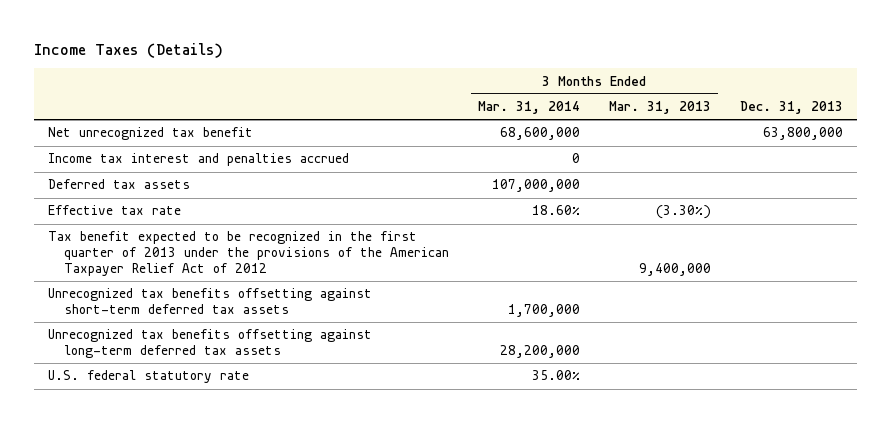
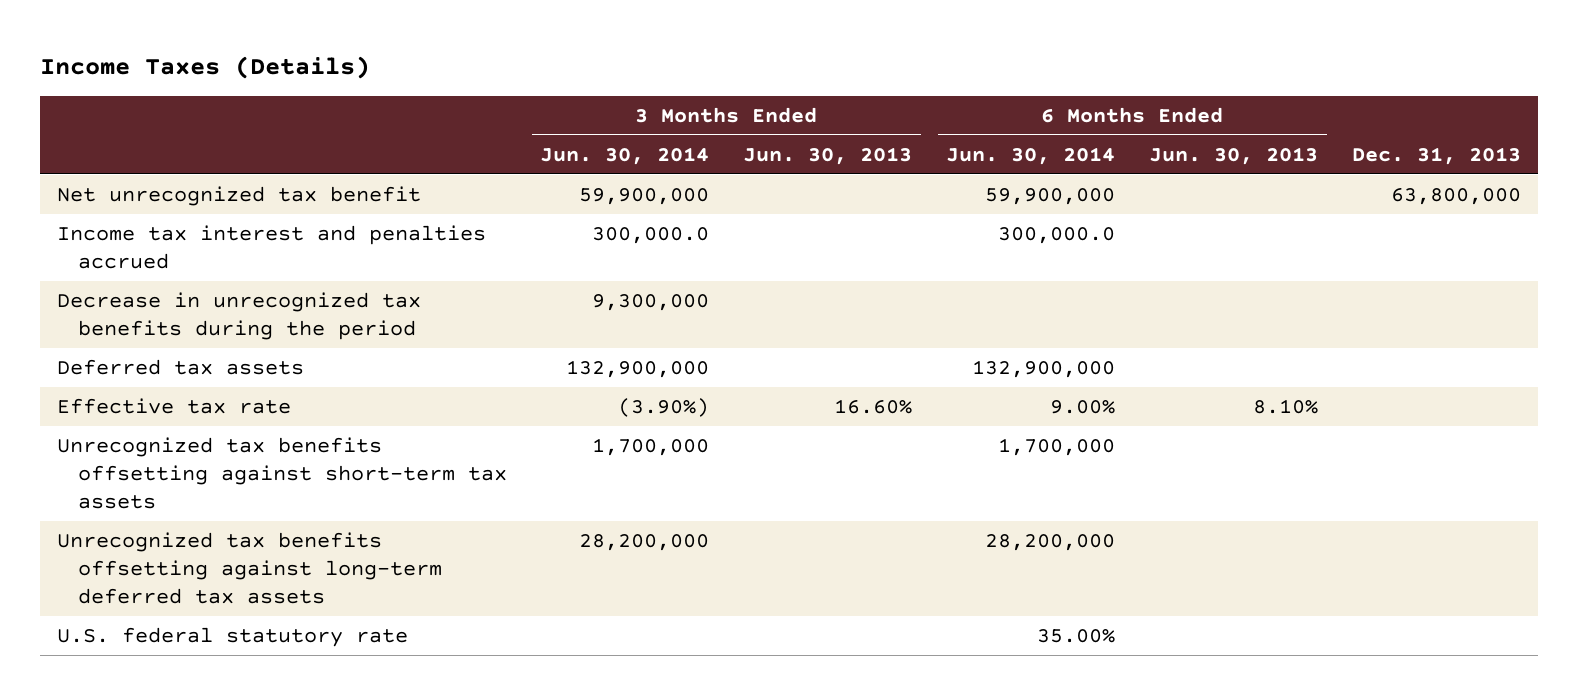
- | 3 Months Ended Mar. 31, 2014 | 3 Months Ended Mar. 31, 2013 | Dec. 31, 2013
+ | 3 Months Ended Jun. 30, 2014 | 3 Months Ended Jun. 30, 2013 | 6 Months Ended Jun. 30, 2014 | 6 Months Ended Jun. 30, 2013 | Dec. 31, 2013
+ Decrease in unrecognized tax benefits during the period | 9,300,000 | | | |
- Tax benefit expected to be recognized in the first quarter of 2013 under the provisions of the American Taxpayer Relief Act of 2012 | | 9,400,000 |
- Unrecognized tax benefits offsetting against short-term deferred tax assets | 1,700,000 | |
+ Unrecognized tax benefits offsetting against short-term tax assets | 1,700,000 | | 1,700,000 | |

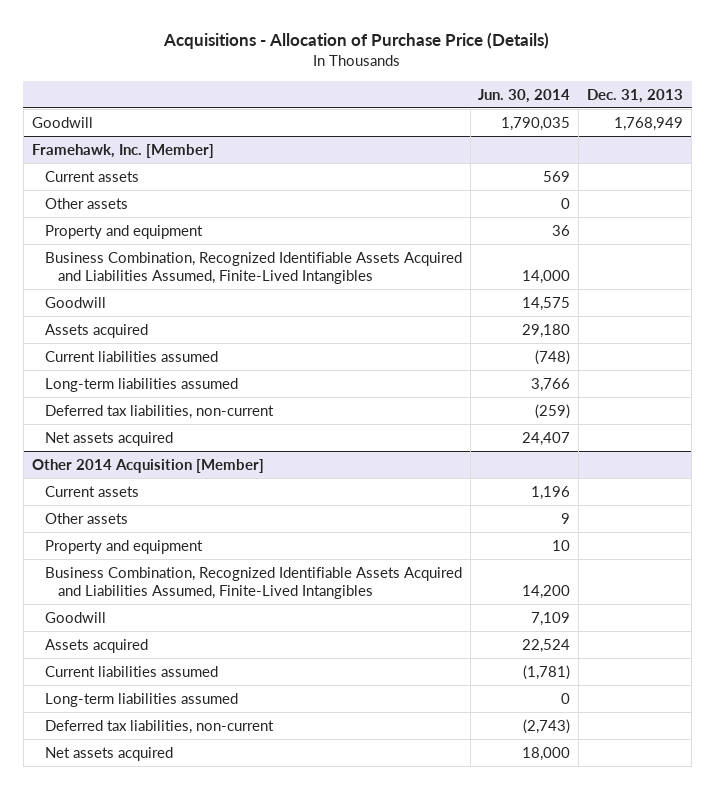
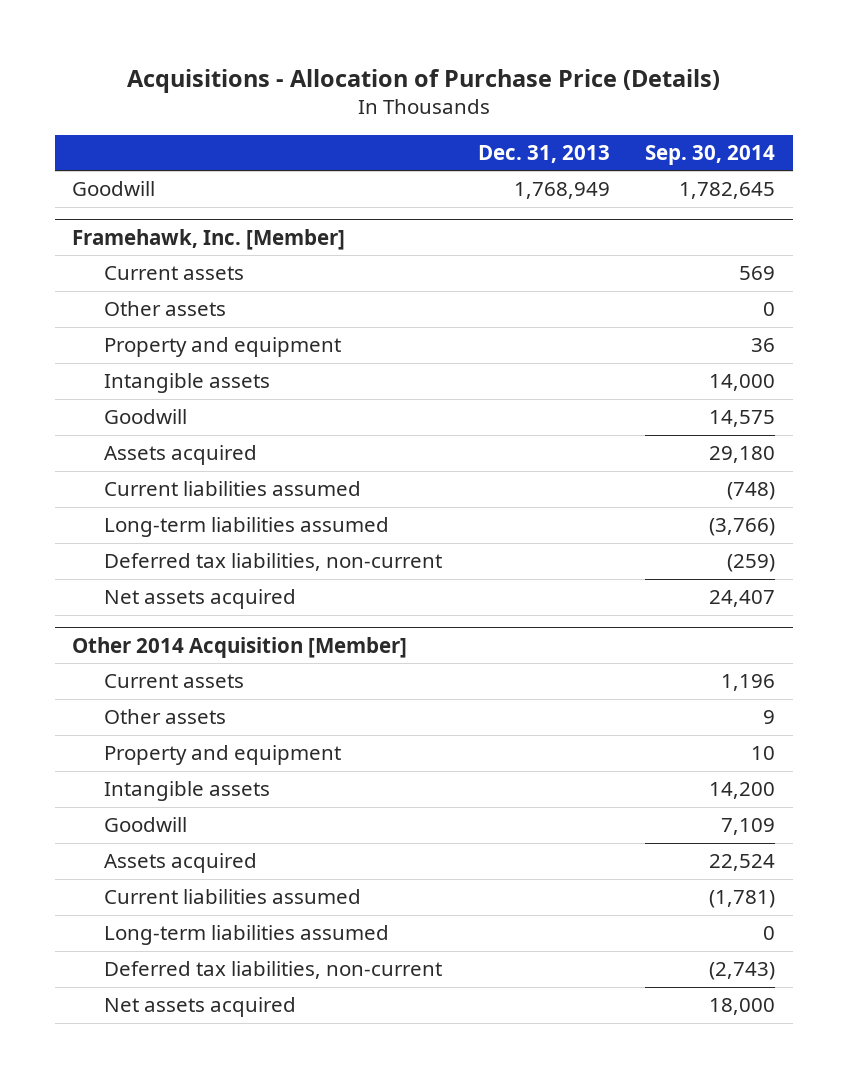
- | Jun. 30, 2014 | Dec. 31, 2013
+ | Dec. 31, 2013 | Sep. 30, 2014
@ Framehawk, Inc. [Member]
- Business Combination, Recognized Identifiable Assets Acquired and Liabilities Assumed, Finite-Lived Intangibles | 14,000 |
+ Intangible assets | | 14,000
@ Other 2014 Acquisition [Member]
- Business Combination, Recognized Identifiable Assets Acquired and Liabilities Assumed, Finite-Lived Intangibles | 14,200 |
+ Intangible assets | | 14,200

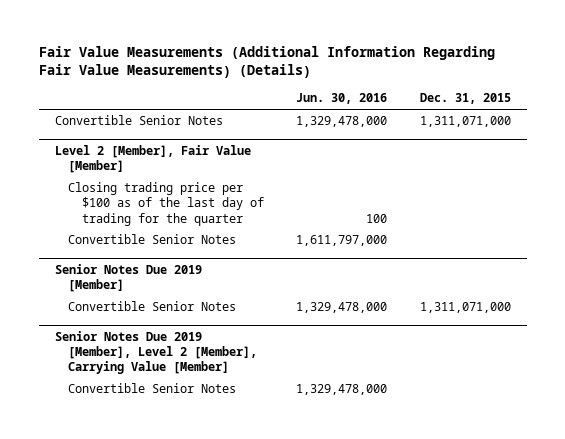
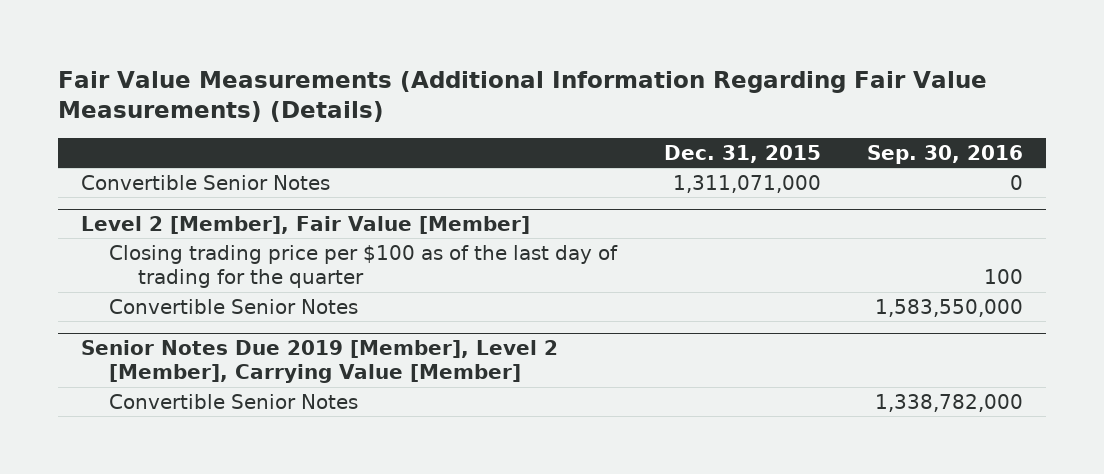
- | Jun. 30, 2016 | Dec. 31, 2015
+ | Dec. 31, 2015 | Sep. 30, 2016
- Senior Notes Due 2019 [Member]
- Convertible Senior Notes | 1,329,478,000 | 1,311,071,000

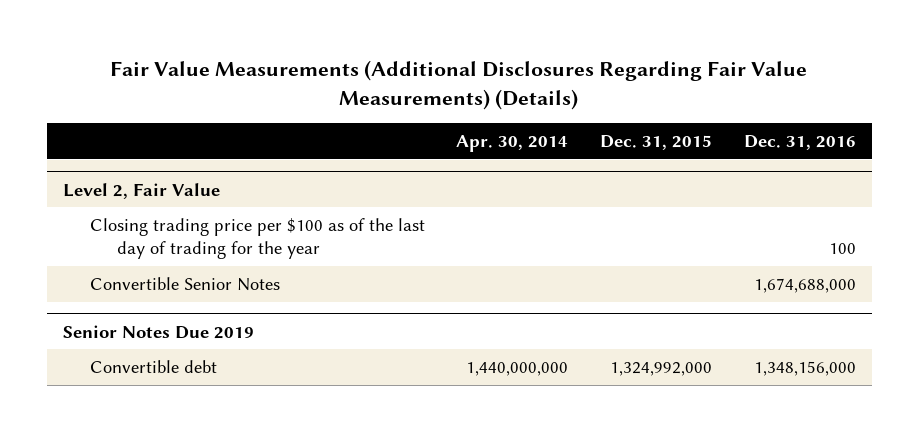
- Fair Value Measurements (Additional Information Regarding Fair Value Measurements) (Details)
+ Fair Value Measurements (Additional Disclosures Regarding Fair Value Measurements) (Details)
- | Dec. 31, 2015 | Sep. 30, 2016
+ | Apr. 30, 2014 | Dec. 31, 2015 | Dec. 31, 2016
- Convertible Senior Notes | 1,311,071,000 | 0
- Level 2 [Member], Fair Value [Member]
- Closing trading price per $100 as of the last day of trading for the quarter | | 100
+ Level 2, Fair Value
+ Closing trading price per $100 as of the last day of trading for the year | | | 100
- Senior Notes Due 2019 [Member], Level 2 [Member], Carrying Value [Member]
- Convertible Senior Notes | | 1,338,782,000
+ Senior Notes Due 2019
+ Convertible debt | 1,440,000,000 | 1,324,992,000 | 1,348,156,000

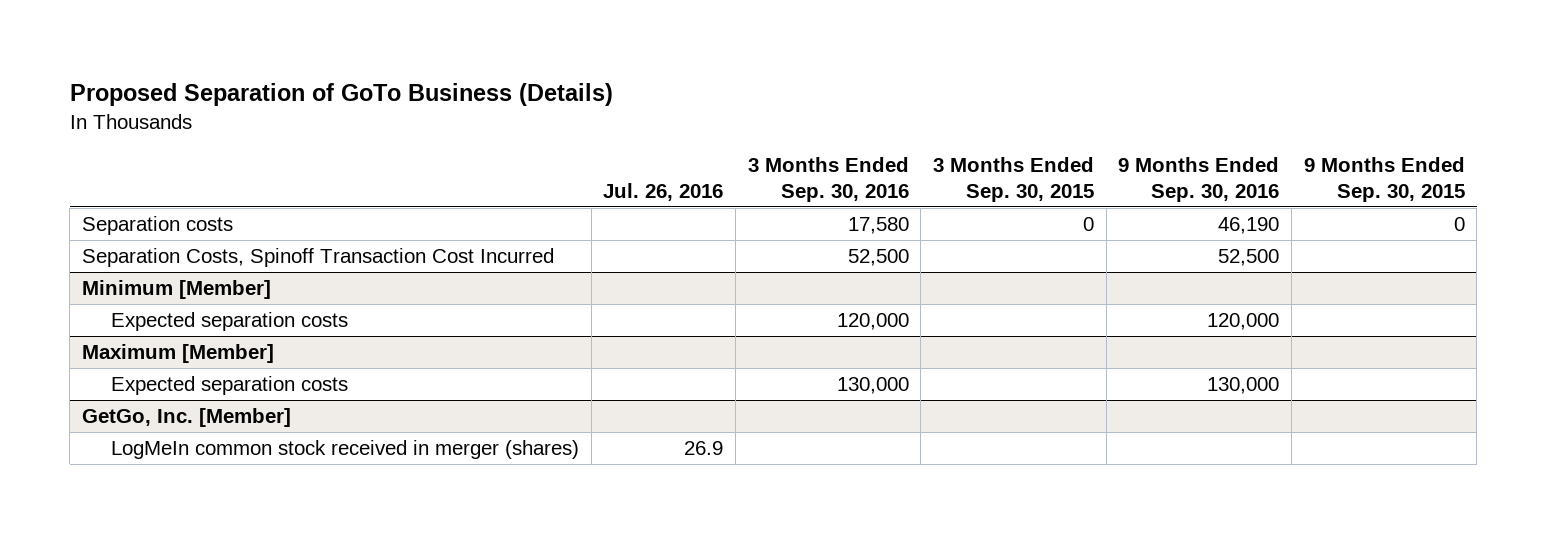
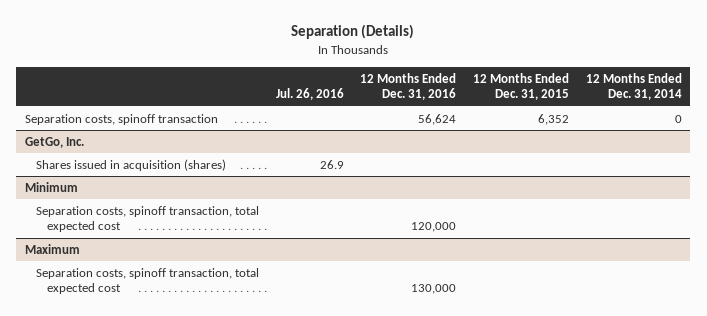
- Proposed Separation of GoTo Business (Details)
+ Separation (Details)
- | Jul. 26, 2016 | 3 Months Ended Sep. 30, 2016 | 3 Months Ended Sep. 30, 2015 | 9 Months Ended Sep. 30, 2016 | 9 Months Ended Sep. 30, 2015
+ | Jul. 26, 2016 | 12 Months Ended Dec. 31, 2016 | 12 Months Ended Dec. 31, 2015 | 12 Months Ended Dec. 31, 2014
- Separation costs | | 17,580 | 0 | 46,190 | 0
- Separation Costs, Spinoff Transaction Cost Incurred | | 52,500 | | 52,500 |
- Minimum [Member]
- Expected separation costs | | 120,000 | | 120,000 |
- Maximum [Member]
- Expected separation costs | | 130,000 | | 130,000 |
- GetGo, Inc. [Member]
- LogMeIn common stock received in merger (shares) | 26.9 | | | |
+ Separation costs, spinoff transaction | | 56,624 | 6,352 | 0
+ GetGo, Inc.
+ Shares issued in acquisition (shares) | 26.9 | | |
+ Minimum
+ Separation costs, spinoff transaction, total expected cost | | 120,000 | |
+ Maximum
+ Separation costs, spinoff transaction, total expected cost | | 130,000 | |

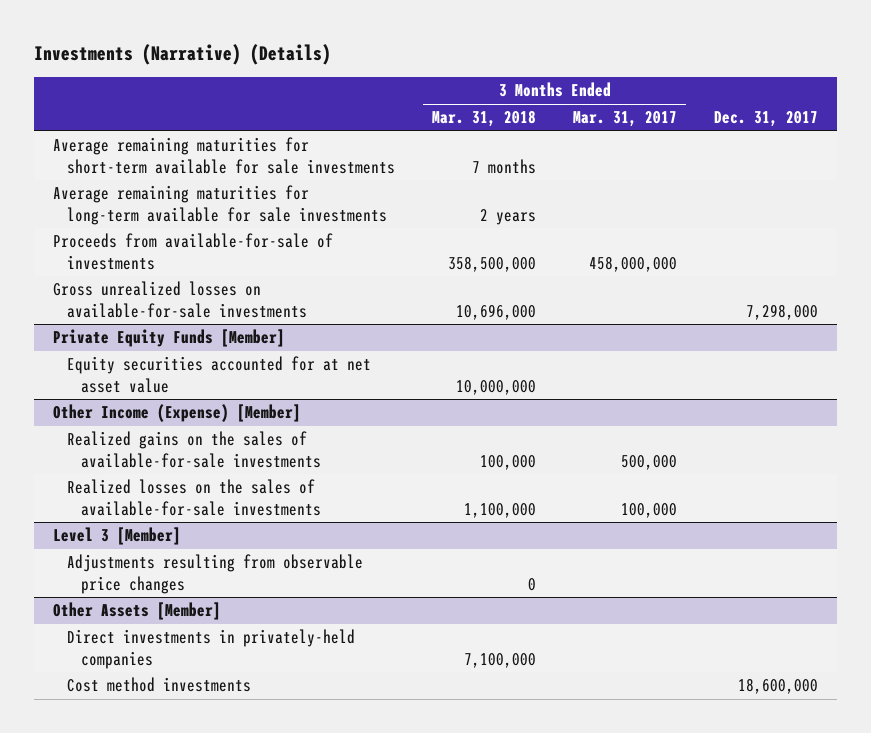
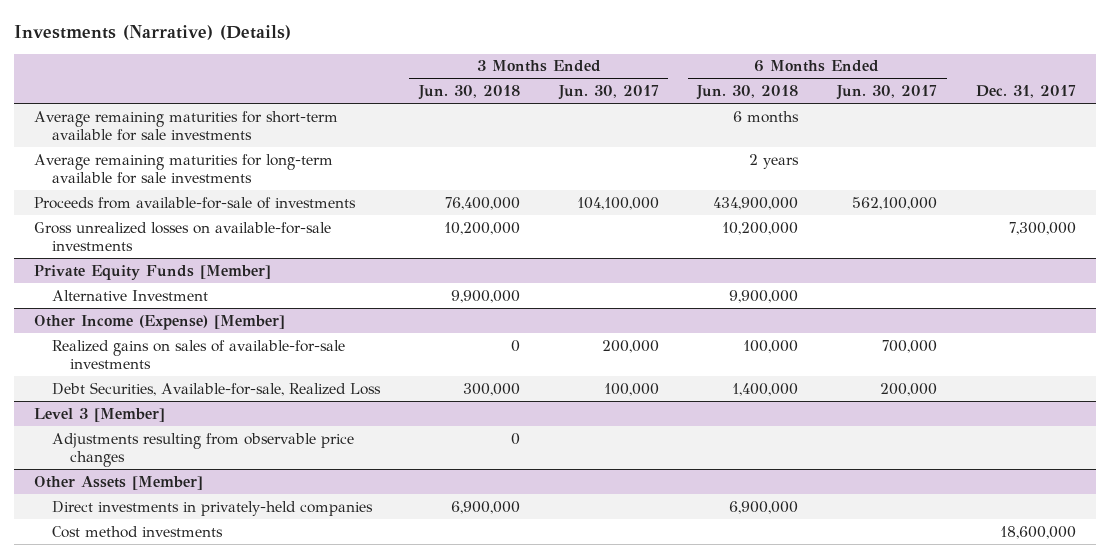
- | 3 Months Ended Mar. 31, 2018 | 3 Months Ended Mar. 31, 2017 | Dec. 31, 2017
+ | 3 Months Ended Jun. 30, 2018 | 3 Months Ended Jun. 30, 2017 | 6 Months Ended Jun. 30, 2018 | 6 Months Ended Jun. 30, 2017 | Dec. 31, 2017
- Gross unrealized losses on available-for-sale investments | 10,696,000 | | 7,298,000
+ Gross unrealized losses on available-for-sale investments | 10,200,000 | | 10,200,000 | | 7,300,000
@ Private Equity Funds [Member]
- Equity securities accounted for at net asset value | 10,000,000 | |
+ Alternative Investment | 9,900,000 | | 9,900,000 | |
@ Other Income (Expense) [Member]
- Realized gains on the sales of available-for-sale investments | 100,000 | 500,000 |
- Realized losses on the sales of available-for-sale investments | 1,100,000 | 100,000 |
+ Realized gains on sales of available-for-sale investments | 0 | 200,000 | 100,000 | 700,000 |
+ Debt Securities, Available-for-sale, Realized Loss | 300,000 | 100,000 | 1,400,000 | 200,000 |

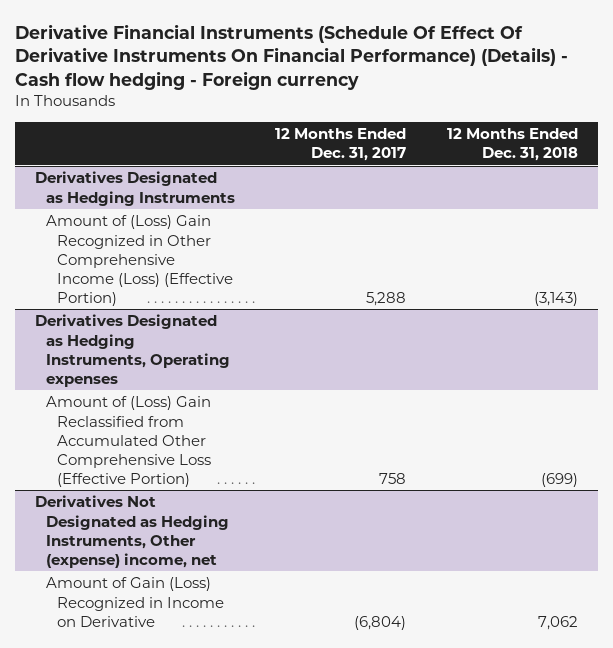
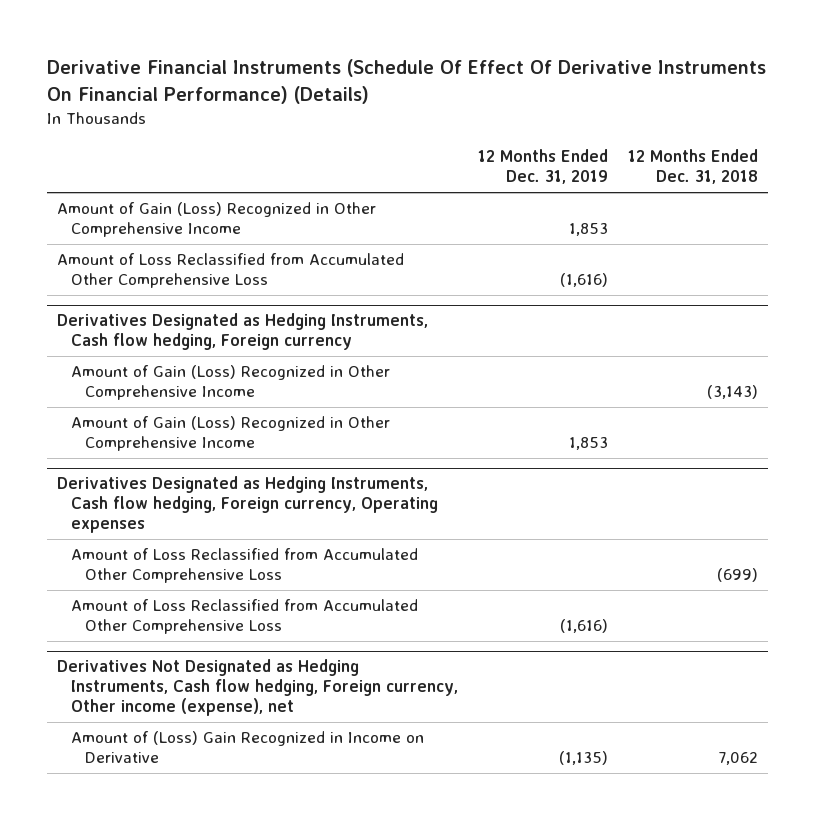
- Derivative Financial Instruments (Schedule Of Effect Of Derivative Instruments On Financial Performance) (Details) - Cash flow hedging - Foreign currency
+ Derivative Financial Instruments (Schedule Of Effect Of Derivative Instruments On Financial Performance) (Details)
- | 12 Months Ended Dec. 31, 2017 | 12 Months Ended Dec. 31, 2018
+ | 12 Months Ended Dec. 31, 2019 | 12 Months Ended Dec. 31, 2018
- Derivatives Designated as Hedging Instruments
- Amount of (Loss) Gain Recognized in Other Comprehensive Income (Loss) (Effective Portion) | 5,288 | (3,143)
- Derivatives Designated as Hedging Instruments, Operating expenses
- Amount of (Loss) Gain Reclassified from Accumulated Other Comprehensive Loss (Effective Portion) | 758 | (699)
- Derivatives Not Designated as Hedging Instruments, Other (expense) income, net
- Amount of Gain (Loss) Recognized in Income on Derivative | (6,804) | 7,062
+ Amount of Gain (Loss) Recognized in Other Comprehensive Income | 1,853 |
+ Amount of Loss Reclassified from Accumulated Other Comprehensive Loss | (1,616) |
+ Derivatives Designated as Hedging Instruments, Cash flow hedging, Foreign currency
+ Amount of Gain (Loss) Recognized in Other Comprehensive Income | | (3,143)
+ Amount of Gain (Loss) Recognized in Other Comprehensive Income | 1,853 |
+ Derivatives Designated as Hedging Instruments, Cash flow hedging, Foreign currency, Operating expenses
+ Amount of Loss Reclassified from Accumulated Other Comprehensive Loss | | (699)
+ Amount of Loss Reclassified from Accumulated Other Comprehensive Loss | (1,616) |
+ Derivatives Not Designated as Hedging Instruments, Cash flow hedging, Foreign currency, Other income (expense), net
+ Amount of (Loss) Gain Recognized in Income on Derivative | (1,135) | 7,062

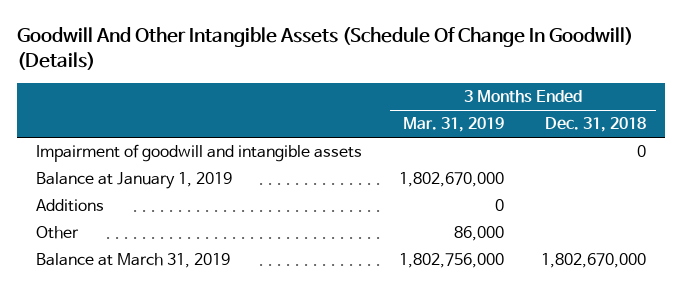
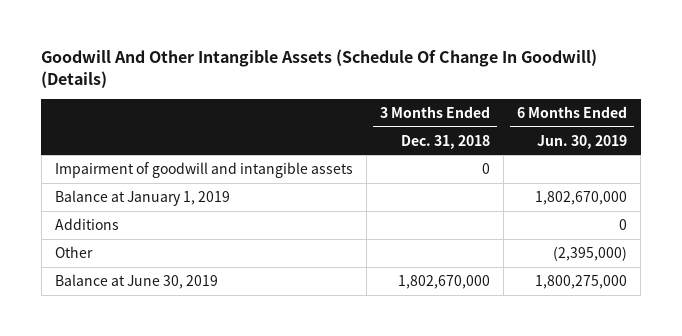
- | 3 Months Ended Mar. 31, 2019 | 3 Months Ended Dec. 31, 2018
+ | 3 Months Ended Dec. 31, 2018 | 6 Months Ended Jun. 30, 2019
- Balance at March 31, 2019 | 1,802,756,000 | 1,802,670,000
+ Balance at June 30, 2019 | 1,802,670,000 | 1,800,275,000

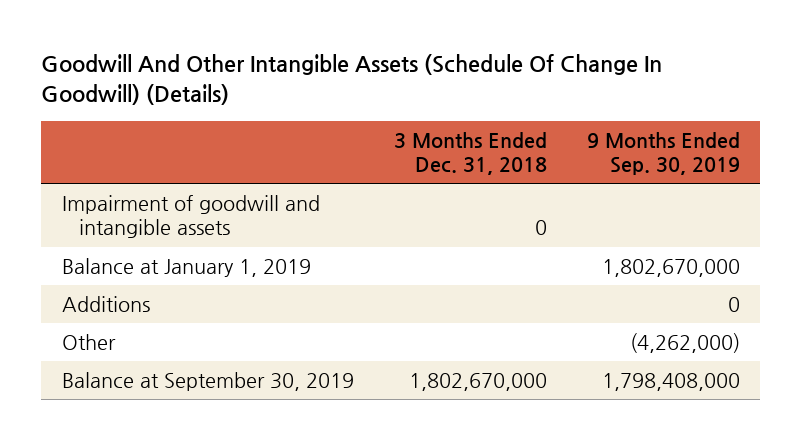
- | 3 Months Ended Dec. 31, 2018 | 6 Months Ended Jun. 30, 2019
+ | 3 Months Ended Dec. 31, 2018 | 9 Months Ended Sep. 30, 2019
- Balance at June 30, 2019 | 1,802,670,000 | 1,800,275,000
+ Balance at September 30, 2019 | 1,802,670,000 | 1,798,408,000

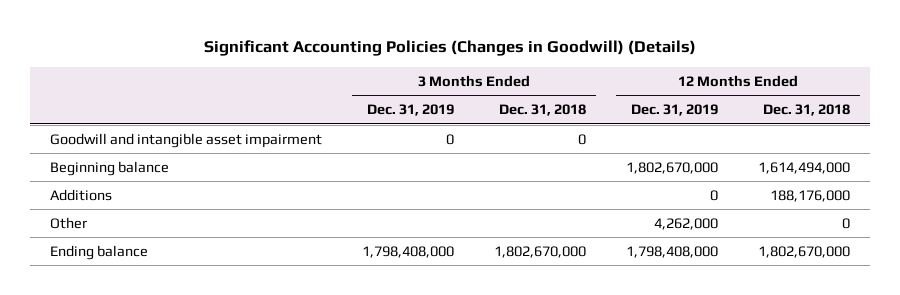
- Goodwill And Other Intangible Assets (Schedule Of Change In Goodwill) (Details)
+ Significant Accounting Policies (Changes in Goodwill) (Details)
- | 3 Months Ended Dec. 31, 2018 | 9 Months Ended Sep. 30, 2019
+ | 3 Months Ended Dec. 31, 2019 | 3 Months Ended Dec. 31, 2018 | 12 Months Ended Dec. 31, 2019 | 12 Months Ended Dec. 31, 2018
- Impairment of goodwill and intangible assets | 0 |
- Balance at January 1, 2019 | | 1,802,670,000
+ Goodwill and intangible asset impairment | 0 | 0 | |
+ Beginning balance | | | 1,802,670,000 | 1,614,494,000
- Balance at September 30, 2019 | 1,802,670,000 | 1,798,408,000
+ Ending balance | 1,798,408,000 | 1,802,670,000 | 1,798,408,000 | 1,802,670,000

